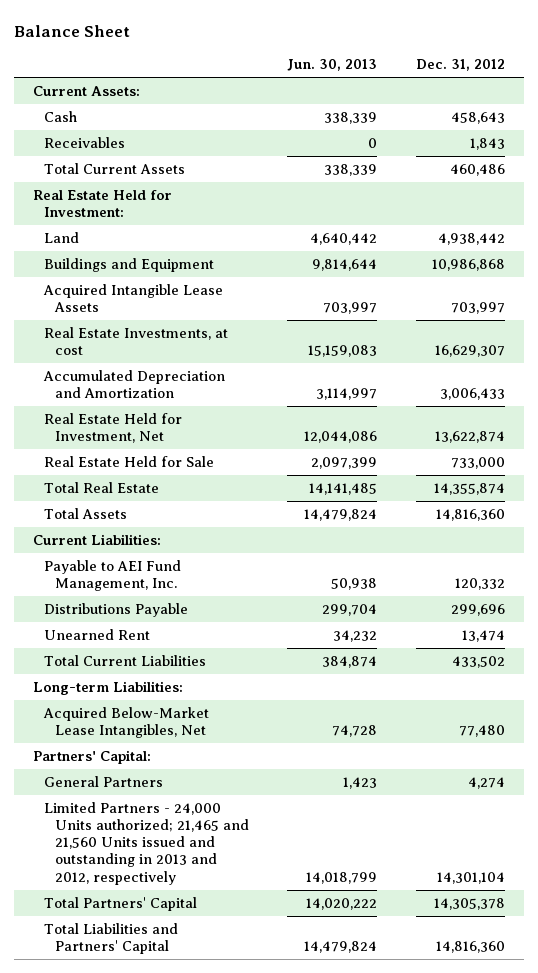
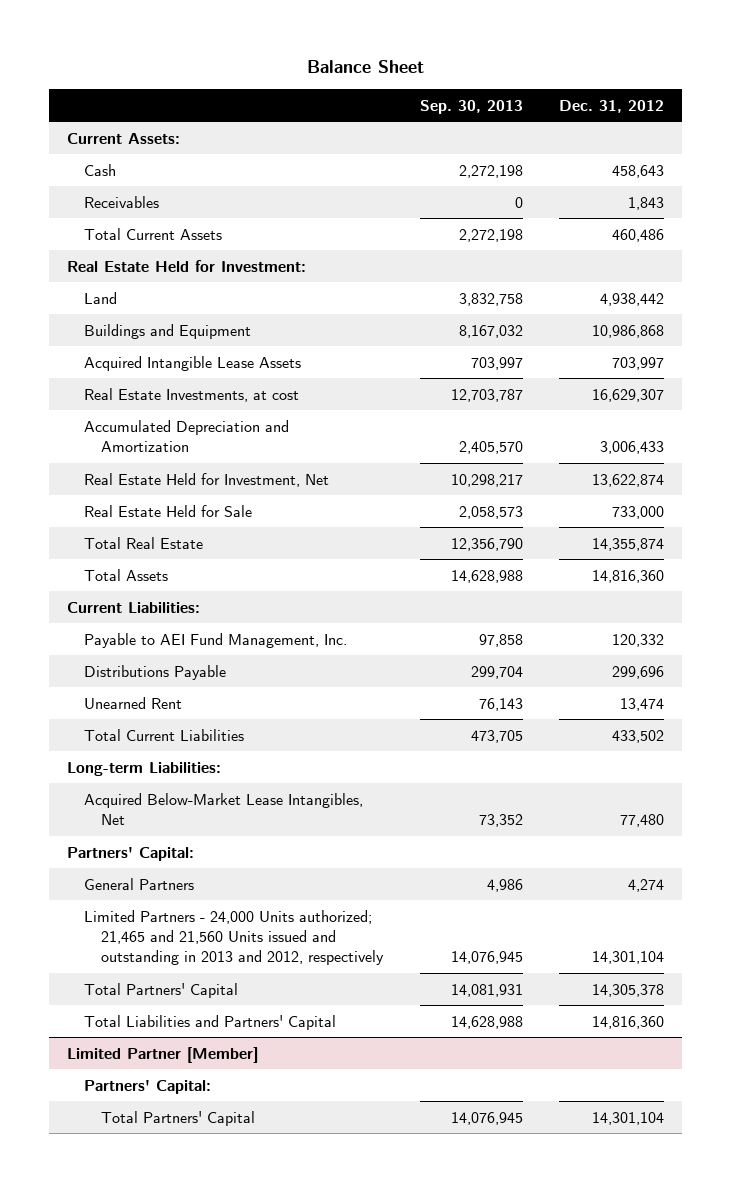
- | Jun. 30, 2013 | Dec. 31, 2012
+ | Sep. 30, 2013 | Dec. 31, 2012
+ Limited Partner [Member]
+ Partners' Capital:
+ Total Partners' Capital | 14,076,945 | 14,301,104

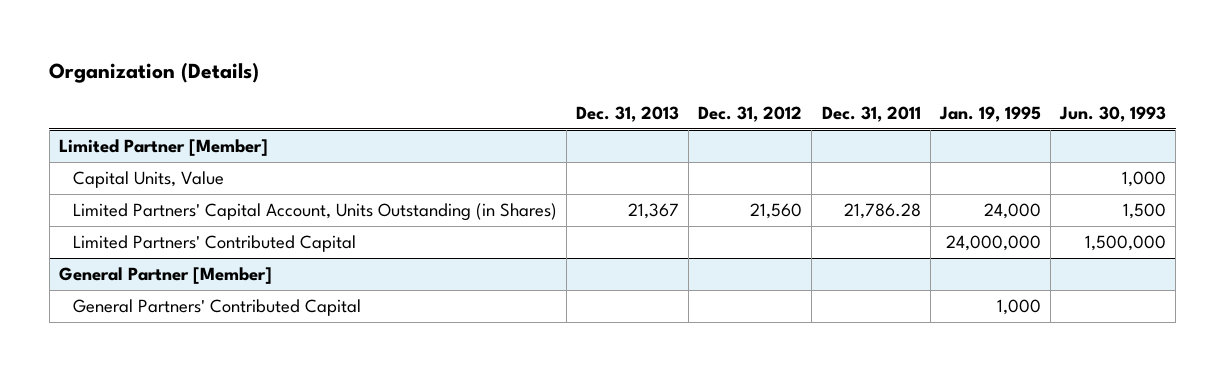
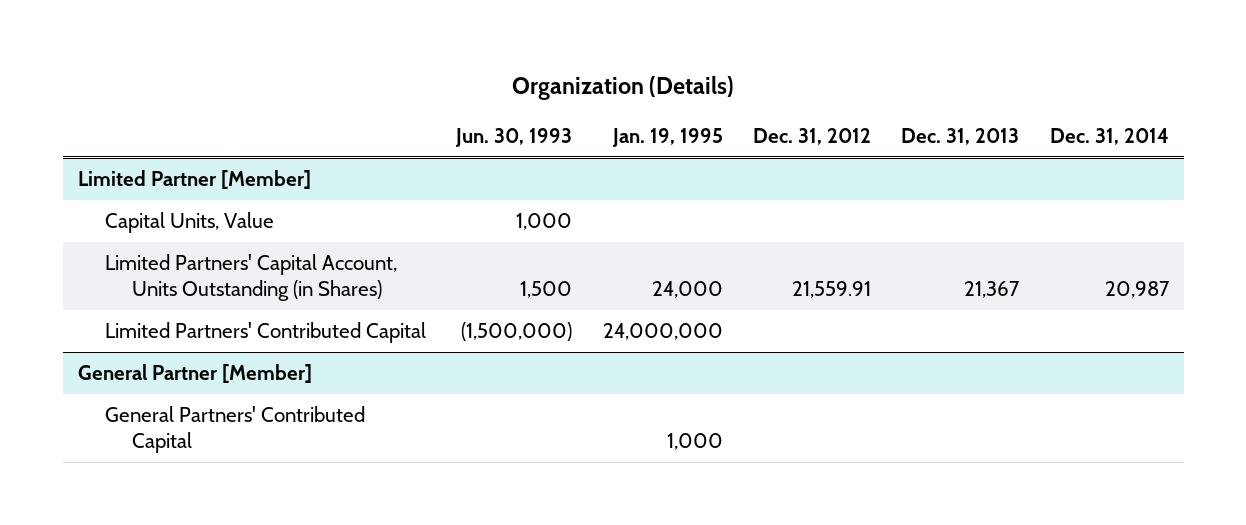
- | Dec. 31, 2013 | Dec. 31, 2012 | Dec. 31, 2011 | Jan. 19, 1995 | Jun. 30, 1993
+ | Jun. 30, 1993 | Jan. 19, 1995 | Dec. 31, 2012 | Dec. 31, 2013 | Dec. 31, 2014
@ Limited Partner [Member]
- Limited Partners' Capital Account, Units Outstanding (in Shares) | 21,367 | 21,560 | 21,786.28 | 24,000 | 1,500
- Limited Partners' Contributed Capital | | | | 24,000,000 | 1,500,000
+ Limited Partners' Capital Account, Units Outstanding (in Shares) | 1,500 | 24,000 | 21,559.91 | 21,367 | 20,987
+ Limited Partners' Contributed Capital | (1,500,000) | 24,000,000 | | |

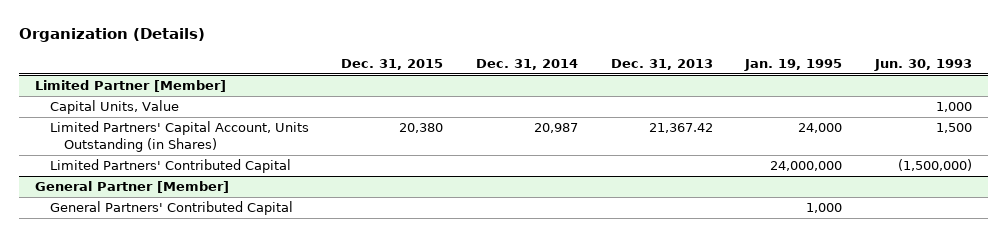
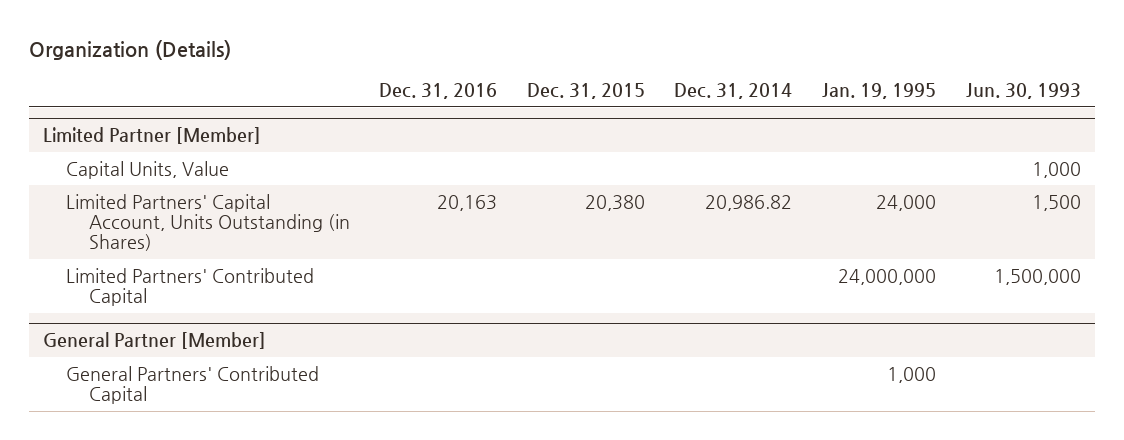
- | Dec. 31, 2015 | Dec. 31, 2014 | Dec. 31, 2013 | Jan. 19, 1995 | Jun. 30, 1993
+ | Dec. 31, 2016 | Dec. 31, 2015 | Dec. 31, 2014 | Jan. 19, 1995 | Jun. 30, 1993
@ Limited Partner [Member]
- Limited Partners' Capital Account, Units Outstanding (in Shares) | 20,380 | 20,987 | 21,367.42 | 24,000 | 1,500
- Limited Partners' Contributed Capital | | | | 24,000,000 | (1,500,000)
+ Limited Partners' Capital Account, Units Outstanding (in Shares) | 20,163 | 20,380 | 20,986.82 | 24,000 | 1,500
+ Limited Partners' Contributed Capital | | | | 24,000,000 | 1,500,000

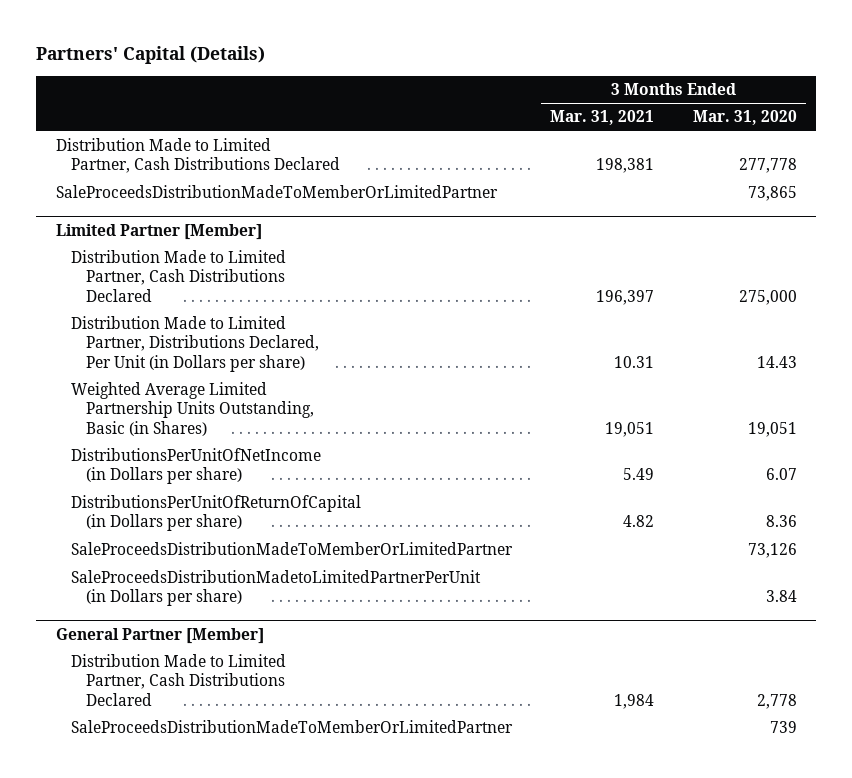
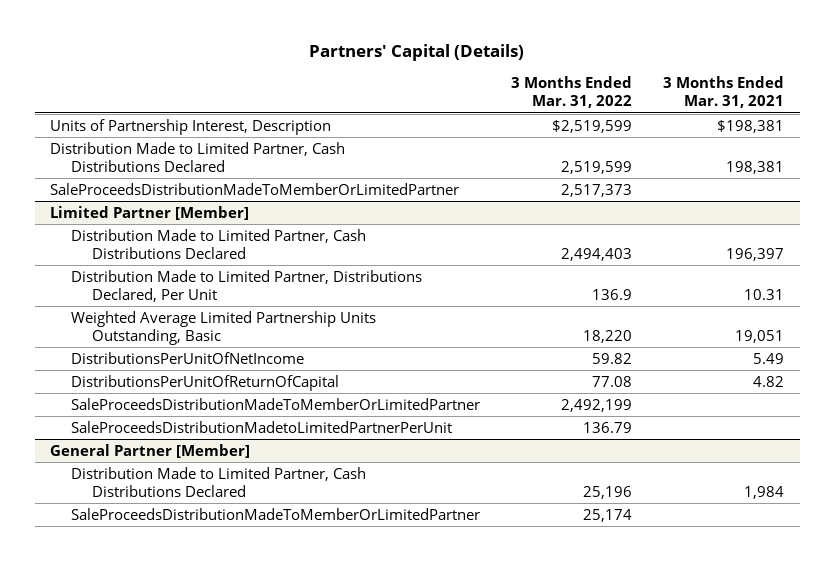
- | 3 Months Ended Mar. 31, 2021 | 3 Months Ended Mar. 31, 2020
+ | 3 Months Ended Mar. 31, 2022 | 3 Months Ended Mar. 31, 2021
+ Units of Partnership Interest, Description | $2,519,599 | $198,381
@ Limited Partner [Member]
- Distribution Made to Limited Partner, Distributions Declared, Per Unit (in Dollars per share) | 10.31 | 14.43
- Weighted Average Limited Partnership Units Outstanding, Basic (in Shares) | 19,051 | 19,051
- DistributionsPerUnitOfNetIncome (in Dollars per share) | 5.49 | 6.07
- DistributionsPerUnitOfReturnOfCapital (in Dollars per share) | 4.82 | 8.36
+ Distribution Made to Limited Partner, Distributions Declared, Per Unit | 136.9 | 10.31
+ Weighted Average Limited Partnership Units Outstanding, Basic | 18,220 | 19,051
+ DistributionsPerUnitOfNetIncome | 59.82 | 5.49
+ DistributionsPerUnitOfReturnOfCapital | 77.08 | 4.82
- SaleProceedsDistributionMadetoLimitedPartnerPerUnit (in Dollars per share) | | 3.84
+ SaleProceedsDistributionMadetoLimitedPartnerPerUnit | 136.79 |

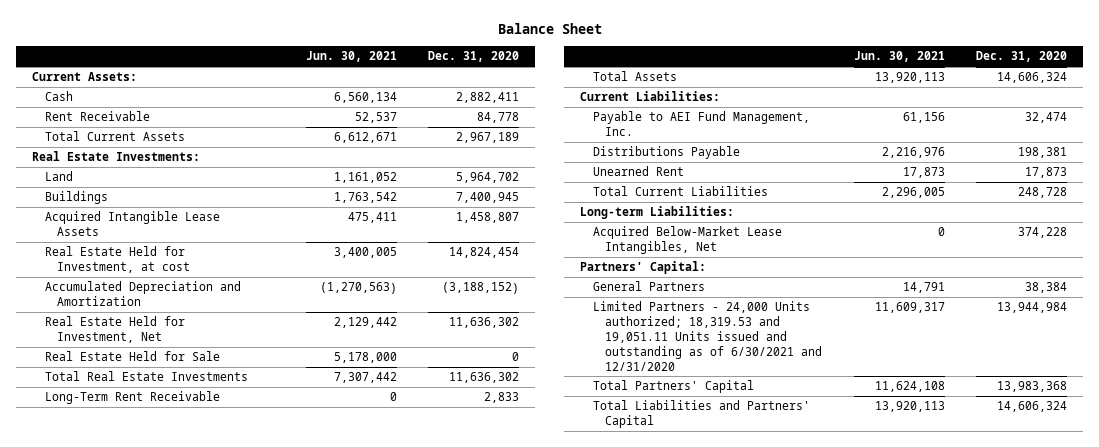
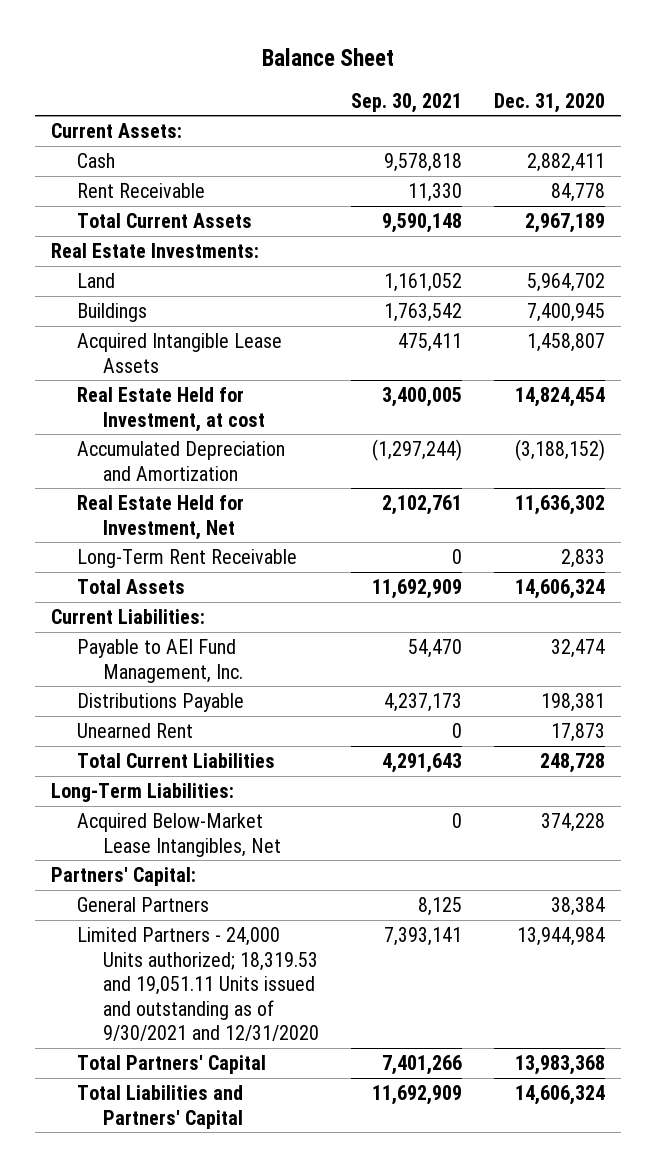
- | Jun. 30, 2021 | Dec. 31, 2020
+ | Sep. 30, 2021 | Dec. 31, 2020
- Real Estate Held for Sale | 5,178,000 | 0
- Total Real Estate Investments | 7,307,442 | 11,636,302
- Long-term Liabilities:
+ Long-Term Liabilities:
- Limited Partners - 24,000 Units authorized; 18,319.53 and 19,051.11 Units issued and outstanding as of 6/30/2021 and 12/31/2020 | 11,609,317 | 13,944,984
+ Limited Partners - 24,000 Units authorized; 18,319.53 and 19,051.11 Units issued and outstanding as of 9/30/2021 and 12/31/2020 | 7,393,141 | 13,944,984

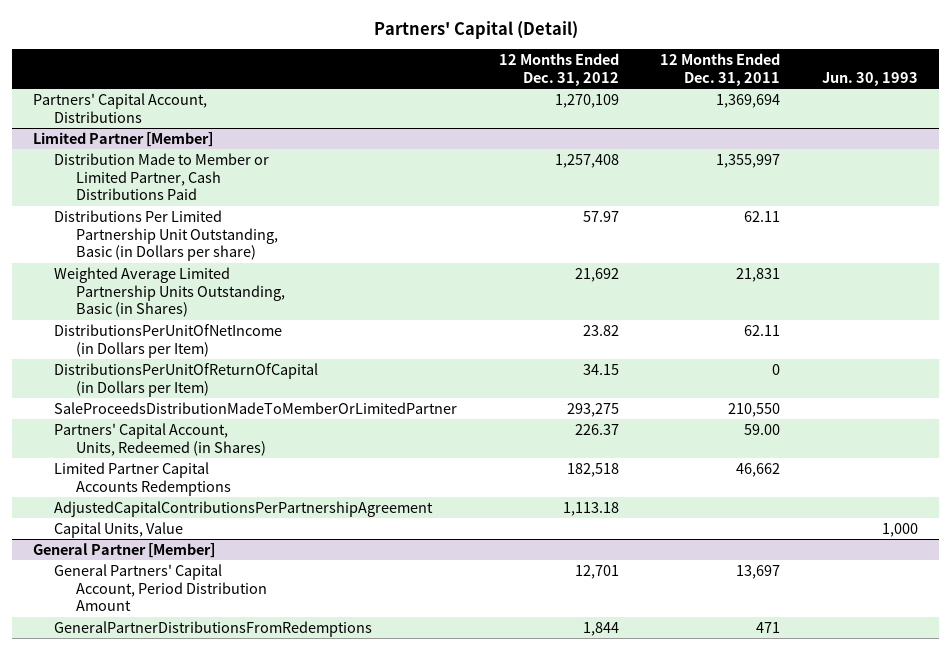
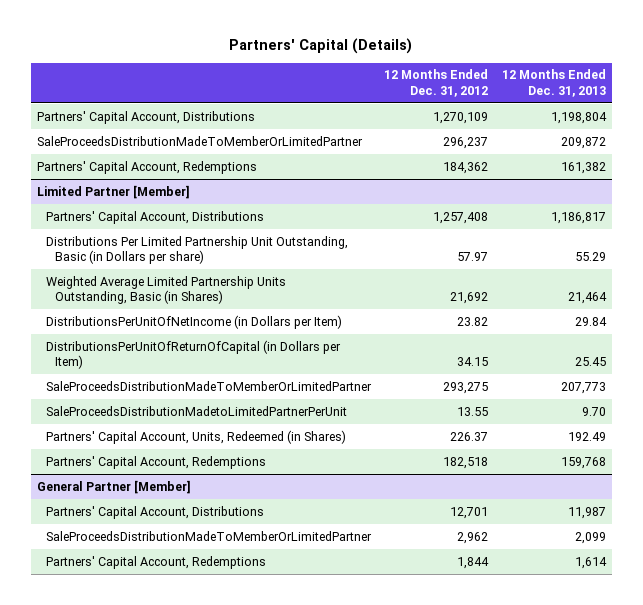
- Partners' Capital (Detail)
+ Partners' Capital (Details)
- | 12 Months Ended Dec. 31, 2012 | 12 Months Ended Dec. 31, 2011 | Jun. 30, 1993
+ | 12 Months Ended Dec. 31, 2012 | 12 Months Ended Dec. 31, 2013
+ SaleProceedsDistributionMadeToMemberOrLimitedPartner | 296,237 | 209,872
+ Partners' Capital Account, Redemptions | 184,362 | 161,382
@ Limited Partner [Member]
- Distribution Made to Member or Limited Partner, Cash Distributions Paid | 1,257,408 | 1,355,997 |
+ Partners' Capital Account, Distributions | 1,257,408 | 1,186,817
+ SaleProceedsDistributionMadetoLimitedPartnerPerUnit | 13.55 | 9.70
- Limited Partner Capital Accounts Redemptions | 182,518 | 46,662 |
- AdjustedCapitalContributionsPerPartnershipAgreement | 1,113.18 | |
- Capital Units, Value | | | 1,000
+ Partners' Capital Account, Redemptions | 182,518 | 159,768
@ General Partner [Member]
- General Partners' Capital Account, Period Distribution Amount | 12,701 | 13,697 |
- GeneralPartnerDistributionsFromRedemptions | 1,844 | 471 |
+ Partners' Capital Account, Distributions | 12,701 | 11,987
+ SaleProceedsDistributionMadeToMemberOrLimitedPartner | 2,962 | 2,099
+ Partners' Capital Account, Redemptions | 1,844 | 1,614

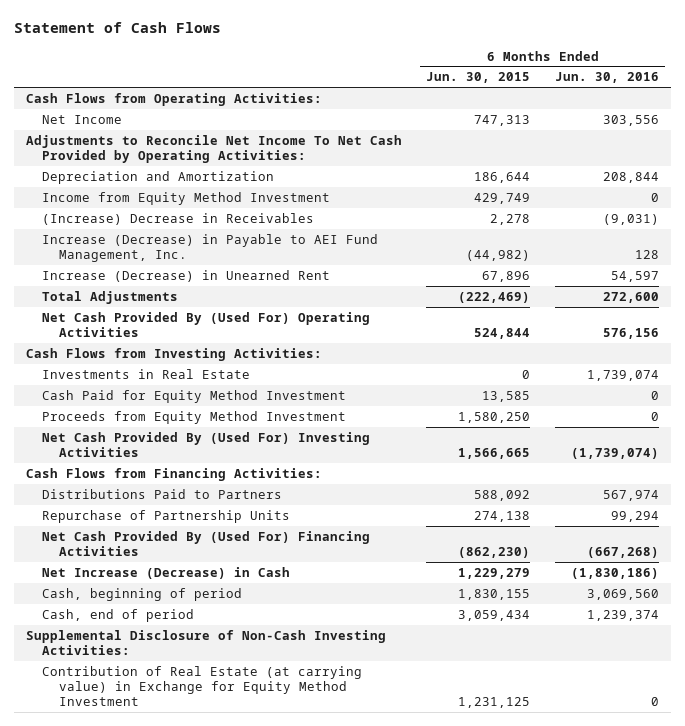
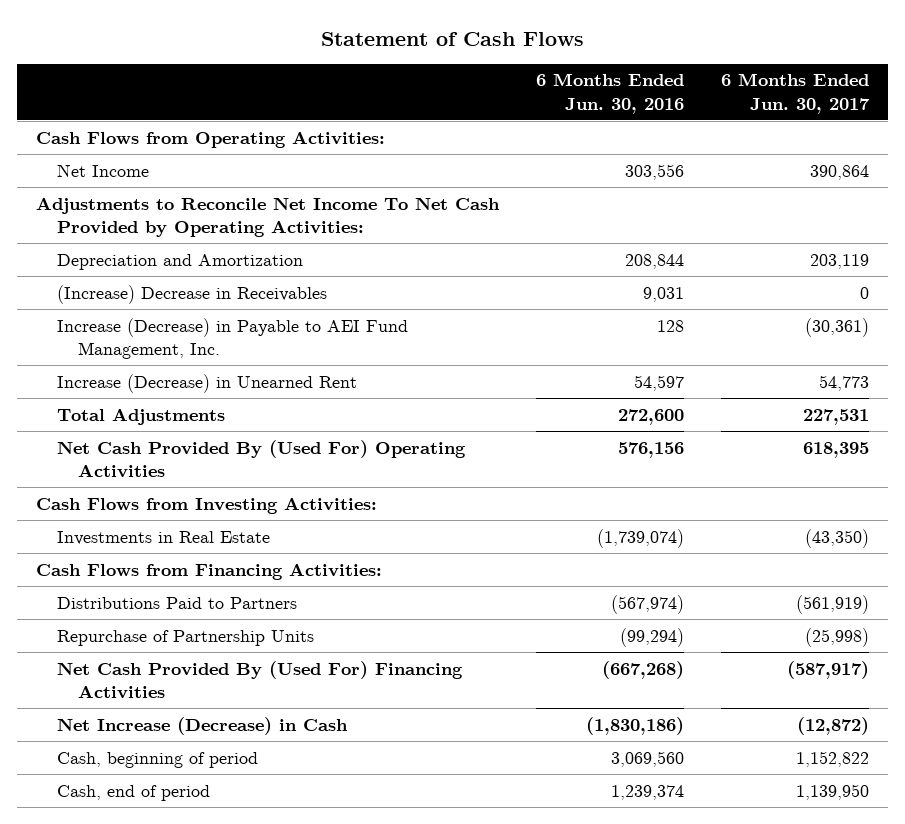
- | 6 Months Ended Jun. 30, 2015 | 6 Months Ended Jun. 30, 2016
+ | 6 Months Ended Jun. 30, 2016 | 6 Months Ended Jun. 30, 2017
- Income from Equity Method Investment | 429,749 | 0
- (Increase) Decrease in Receivables | 2,278 | (9,031)
+ (Increase) Decrease in Receivables | 9,031 | 0
- Investments in Real Estate | 0 | 1,739,074
- Cash Paid for Equity Method Investment | 13,585 | 0
- Proceeds from Equity Method Investment | 1,580,250 | 0
- Net Cash Provided By (Used For) Investing Activities | 1,566,665 | (1,739,074)
+ Investments in Real Estate | (1,739,074) | (43,350)
- Distributions Paid to Partners | 588,092 | 567,974
- Repurchase of Partnership Units | 274,138 | 99,294
+ Distributions Paid to Partners | (567,974) | (561,919)
+ Repurchase of Partnership Units | (99,294) | (25,998)
- Supplemental Disclosure of Non-Cash Investing Activities:
- Contribution of Real Estate (at carrying value) in Exchange for Equity Method Investment | 1,231,125 | 0

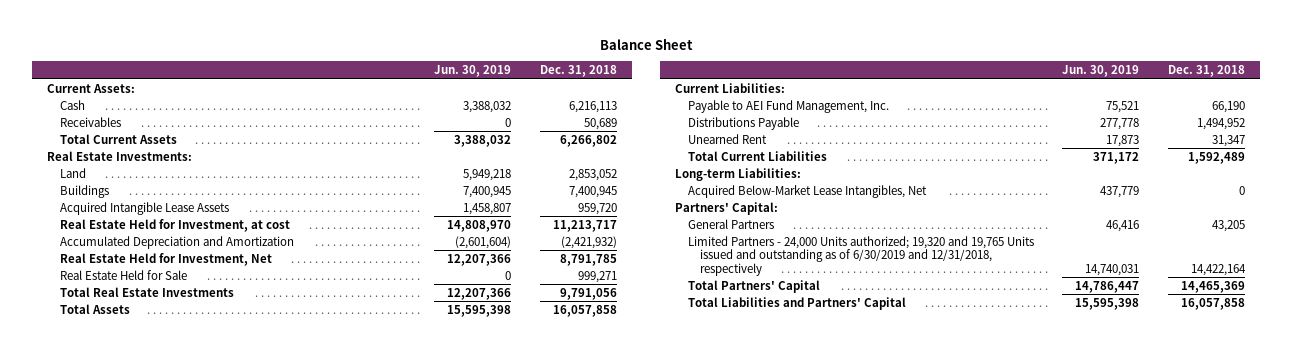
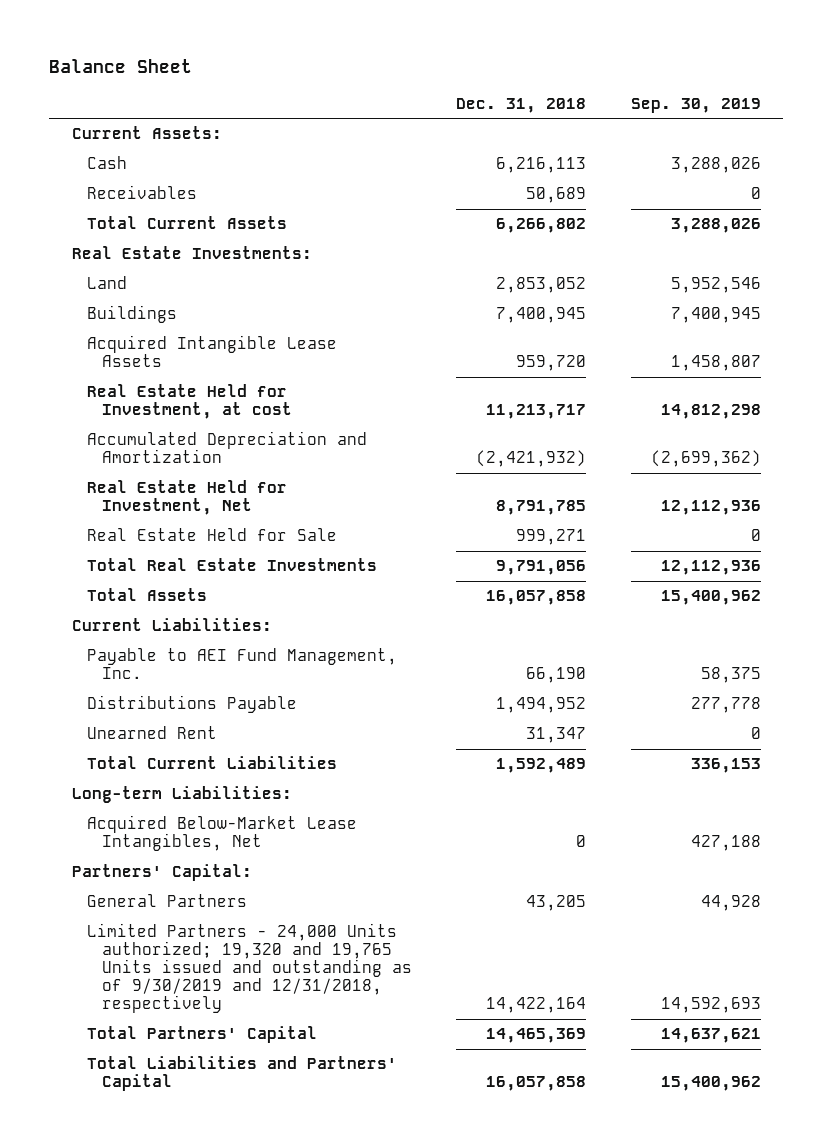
- | Jun. 30, 2019 | Dec. 31, 2018
+ | Dec. 31, 2018 | Sep. 30, 2019
- Limited Partners - 24,000 Units authorized; 19,320 and 19,765 Units issued and outstanding as of 6/30/2019 and 12/31/2018, respectively | 14,740,031 | 14,422,164
+ Limited Partners - 24,000 Units authorized; 19,320 and 19,765 Units issued and outstanding as of 9/30/2019 and 12/31/2018, respectively | 14,422,164 | 14,592,693

